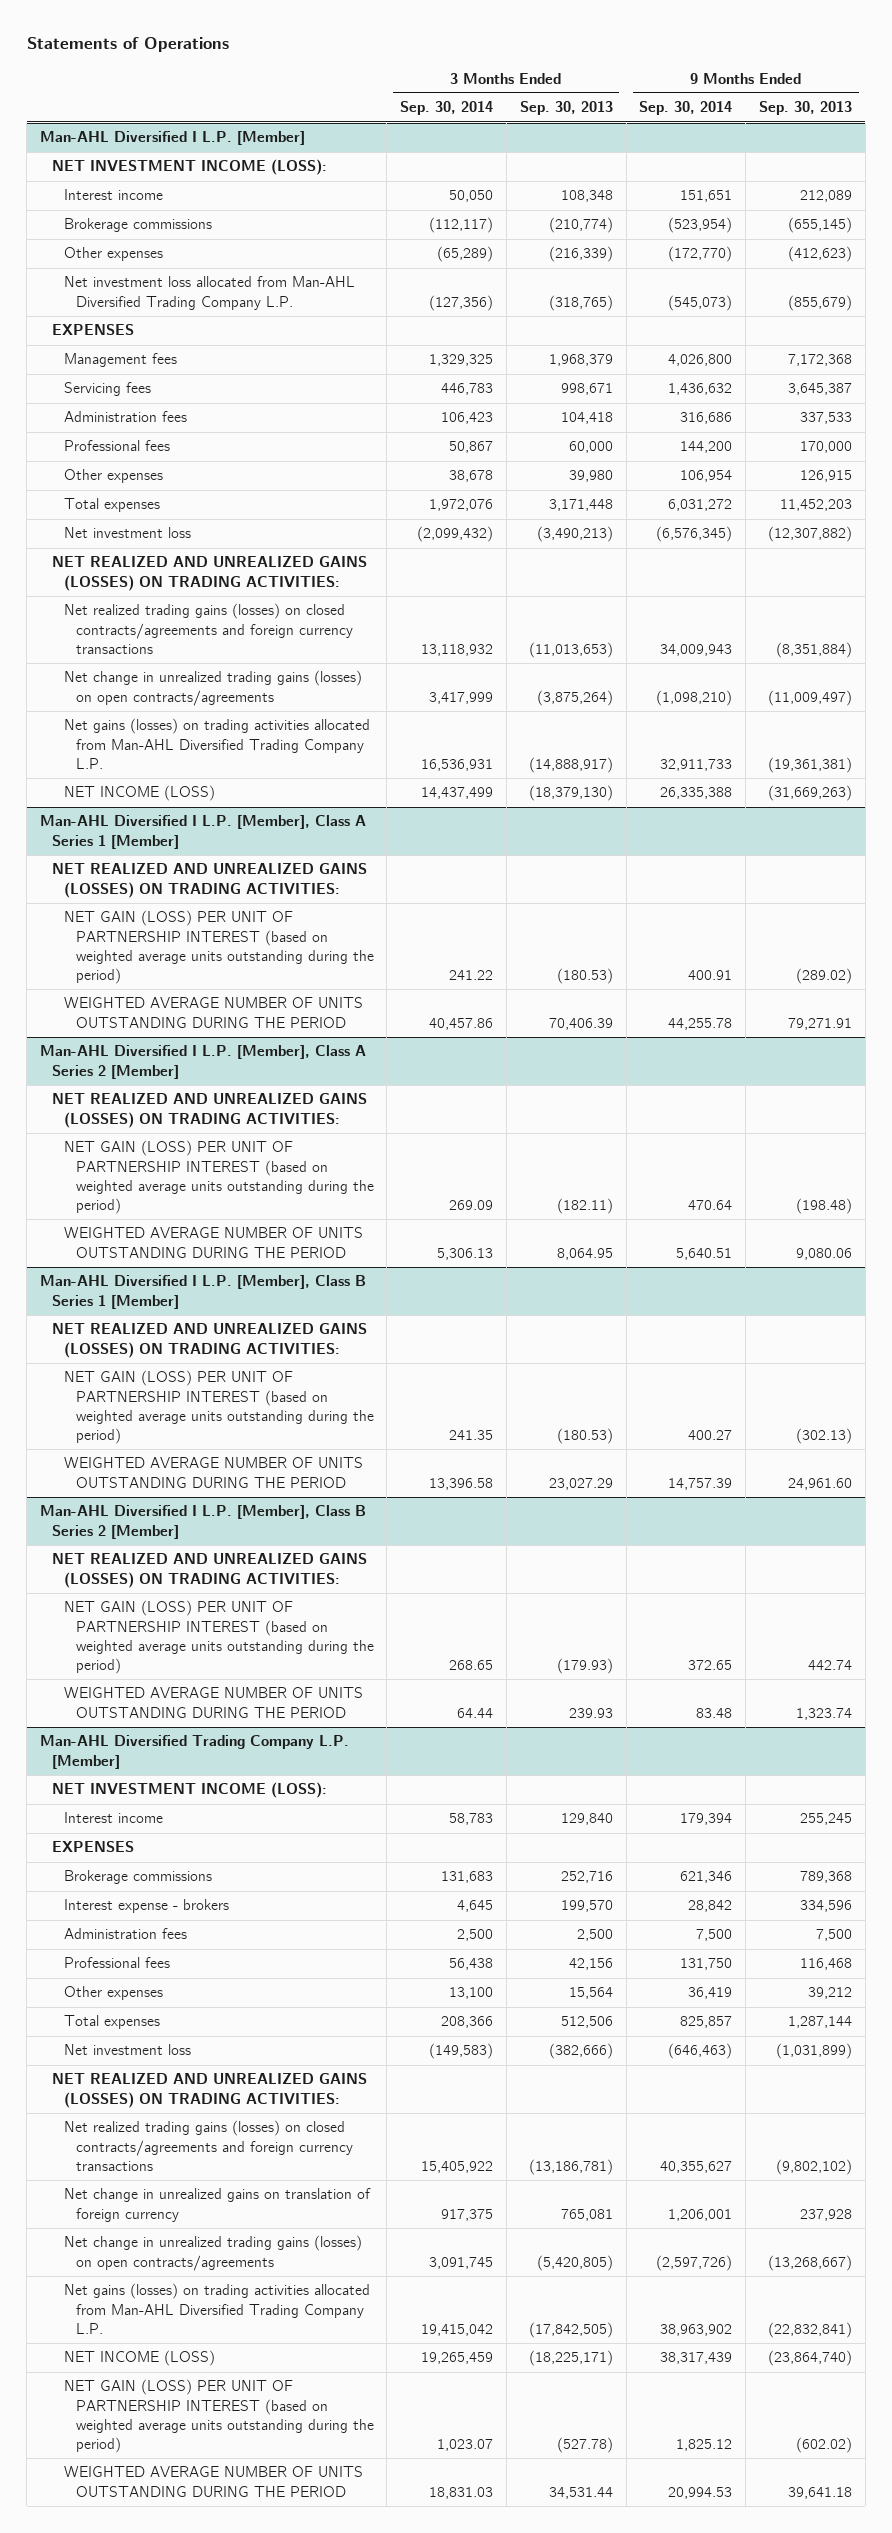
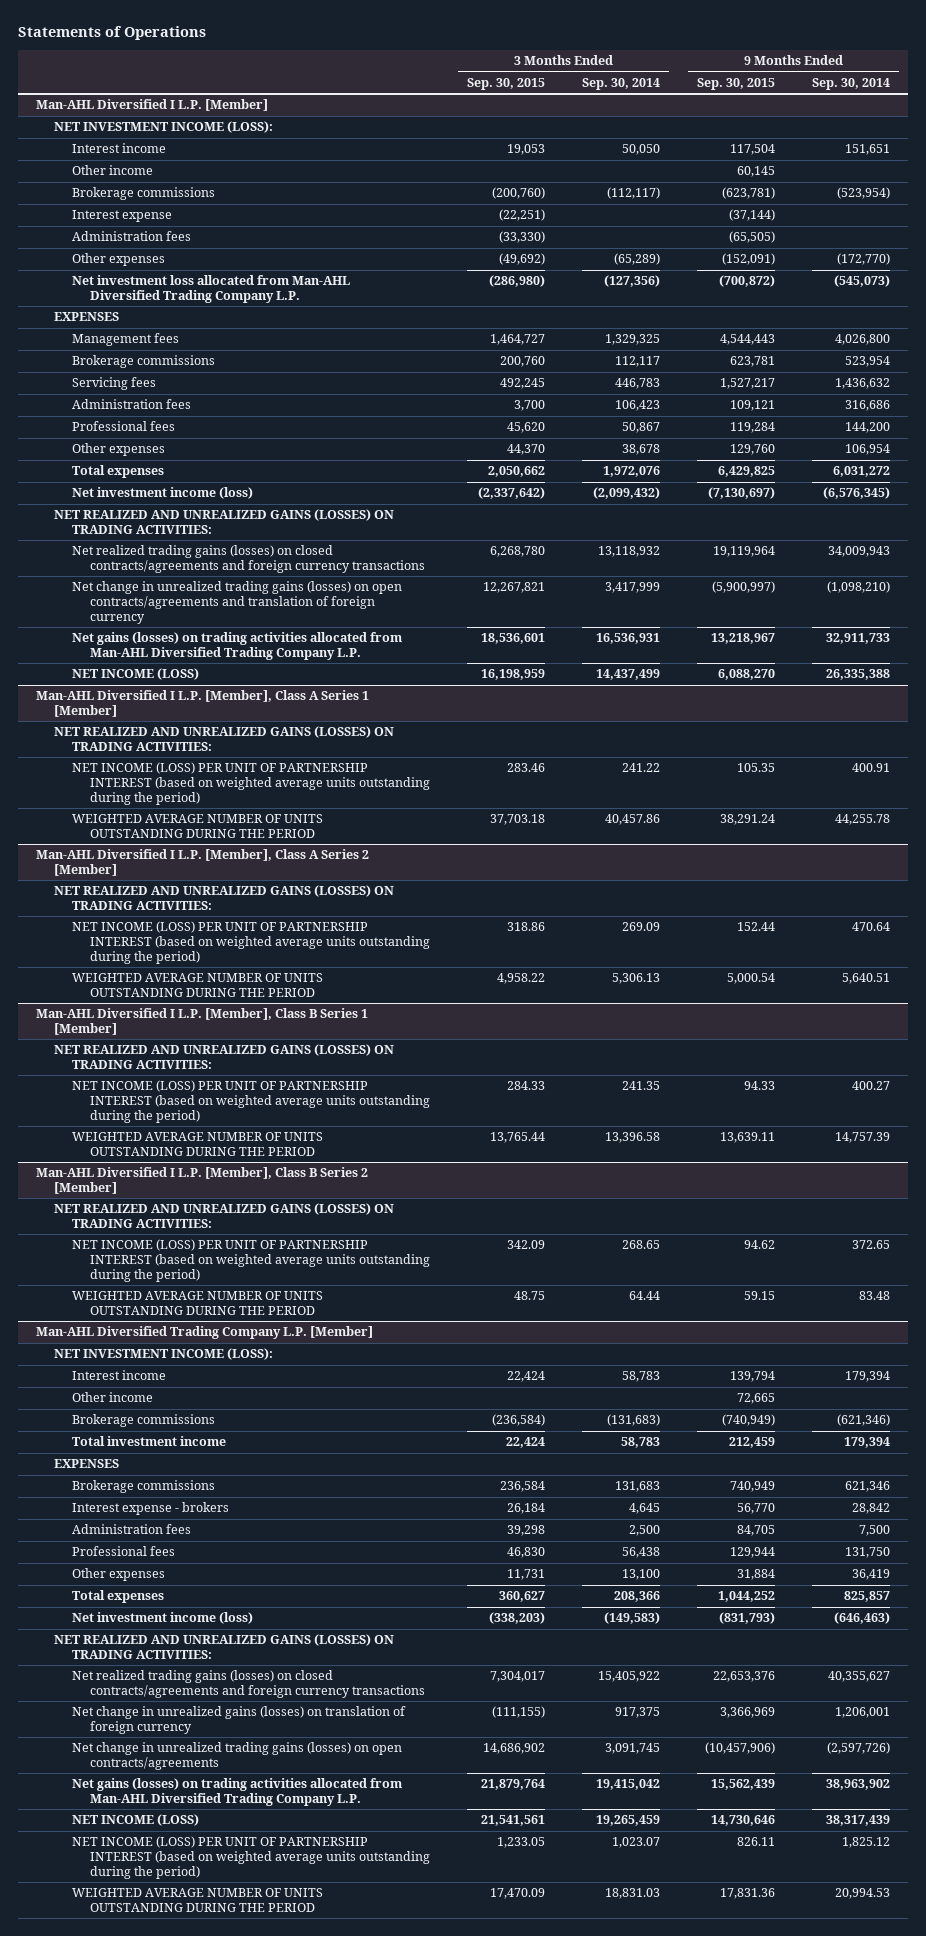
- | 3 Months Ended Sep. 30, 2014 | 3 Months Ended Sep. 30, 2013 | 9 Months Ended Sep. 30, 2014 | 9 Months Ended Sep. 30, 2013
+ | 3 Months Ended Sep. 30, 2015 | 3 Months Ended Sep. 30, 2014 | 9 Months Ended Sep. 30, 2015 | 9 Months Ended Sep. 30, 2014
@ Man-AHL Diversified I L.P. [Member]
+ Other income | | | 60,145 |
+ Interest expense | (22,251) | | (37,144) |
+ Administration fees | (33,330) | | (65,505) |
+ Brokerage commissions | 200,760 | 112,117 | 623,781 | 523,954
- Net investment loss | (2,099,432) | (3,490,213) | (6,576,345) | (12,307,882)
+ Net investment income (loss) | (2,337,642) | (2,099,432) | (7,130,697) | (6,576,345)
- Net change in unrealized trading gains (losses) on open contracts/agreements | 3,417,999 | (3,875,264) | (1,098,210) | (11,009,497)
+ Net change in unrealized trading gains (losses) on open contracts/agreements and translation of foreign currency | 12,267,821 | 3,417,999 | (5,900,997) | (1,098,210)
@ Man-AHL Diversified I L.P. [Member], Class A Series 1 [Member]
- NET GAIN (LOSS) PER UNIT OF PARTNERSHIP INTEREST (based on weighted average units outstanding during the period) | 241.22 | (180.53) | 400.91 | (289.02)
+ NET INCOME (LOSS) PER UNIT OF PARTNERSHIP INTEREST (based on weighted average units outstanding during the period) | 283.46 | 241.22 | 105.35 | 400.91
@ Man-AHL Diversified I L.P. [Member], Class A Series 2 [Member]
- NET GAIN (LOSS) PER UNIT OF PARTNERSHIP INTEREST (based on weighted average units outstanding during the period) | 269.09 | (182.11) | 470.64 | (198.48)
+ NET INCOME (LOSS) PER UNIT OF PARTNERSHIP INTEREST (based on weighted average units outstanding during the period) | 318.86 | 269.09 | 152.44 | 470.64
@ Man-AHL Diversified I L.P. [Member], Class B Series 1 [Member]
- NET GAIN (LOSS) PER UNIT OF PARTNERSHIP INTEREST (based on weighted average units outstanding during the period) | 241.35 | (180.53) | 400.27 | (302.13)
+ NET INCOME (LOSS) PER UNIT OF PARTNERSHIP INTEREST (based on weighted average units outstanding during the period) | 284.33 | 241.35 | 94.33 | 400.27
@ Man-AHL Diversified I L.P. [Member], Class B Series 2 [Member]
- NET GAIN (LOSS) PER UNIT OF PARTNERSHIP INTEREST (based on weighted average units outstanding during the period) | 268.65 | (179.93) | 372.65 | 442.74
+ NET INCOME (LOSS) PER UNIT OF PARTNERSHIP INTEREST (based on weighted average units outstanding during the period) | 342.09 | 268.65 | 94.62 | 372.65
@ Man-AHL Diversified Trading Company L.P. [Member]
+ Other income | | | 72,665 |
+ Brokerage commissions | (236,584) | (131,683) | (740,949) | (621,346)
+ Total investment income | 22,424 | 58,783 | 212,459 | 179,394
- Net investment loss | (149,583) | (382,666) | (646,463) | (1,031,899)
+ Net investment income (loss) | (338,203) | (149,583) | (831,793) | (646,463)
- Net change in unrealized gains on translation of foreign currency | 917,375 | 765,081 | 1,206,001 | 237,928
+ Net change in unrealized gains (losses) on translation of foreign currency | (111,155) | 917,375 | 3,366,969 | 1,206,001
- NET GAIN (LOSS) PER UNIT OF PARTNERSHIP INTEREST (based on weighted average units outstanding during the period) | 1,023.07 | (527.78) | 1,825.12 | (602.02)
+ NET INCOME (LOSS) PER UNIT OF PARTNERSHIP INTEREST (based on weighted average units outstanding during the period) | 1,233.05 | 1,023.07 | 826.11 | 1,825.12

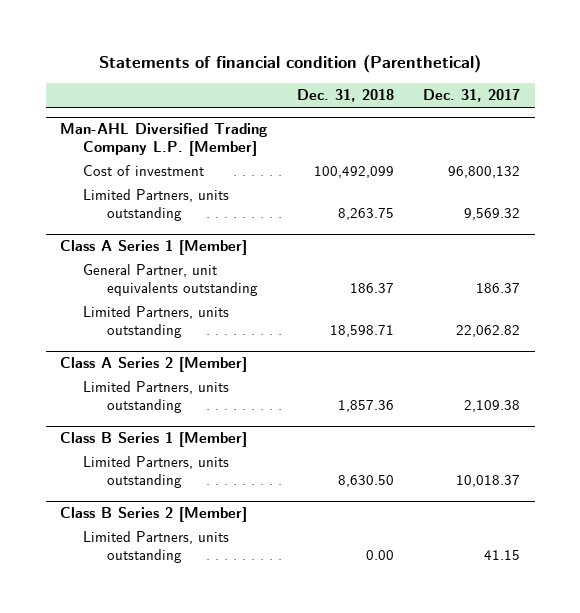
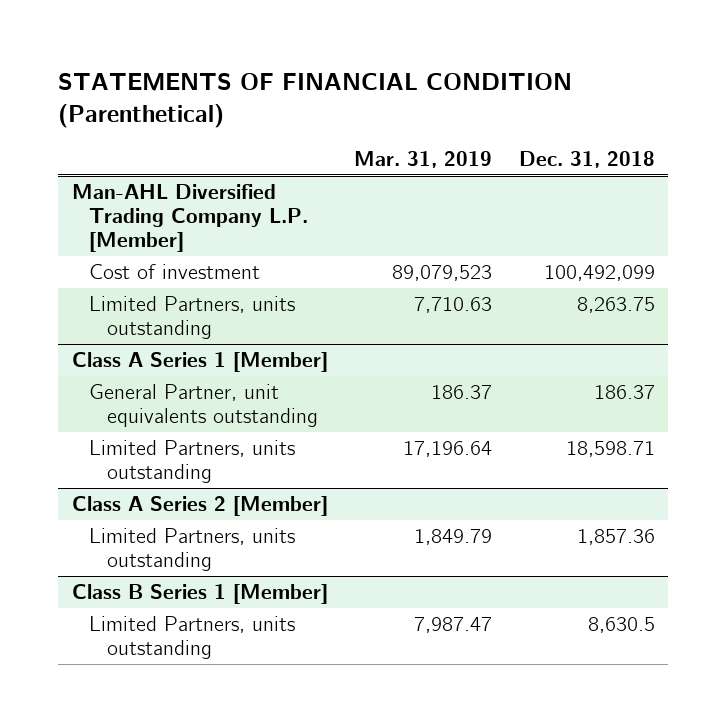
- Statements of financial condition (Parenthetical)
+ STATEMENTS OF FINANCIAL CONDITION (Parenthetical)
- | Dec. 31, 2018 | Dec. 31, 2017
+ | Mar. 31, 2019 | Dec. 31, 2018
@ Class B Series 1 [Member]
- Limited Partners, units outstanding | 8,630.50 | 10,018.37
- Class B Series 2 [Member]
- Limited Partners, units outstanding | 0.00 | 41.15
@ Class B Series 1 [Member]
+ Limited Partners, units outstanding | 7,987.47 | 8,630.5

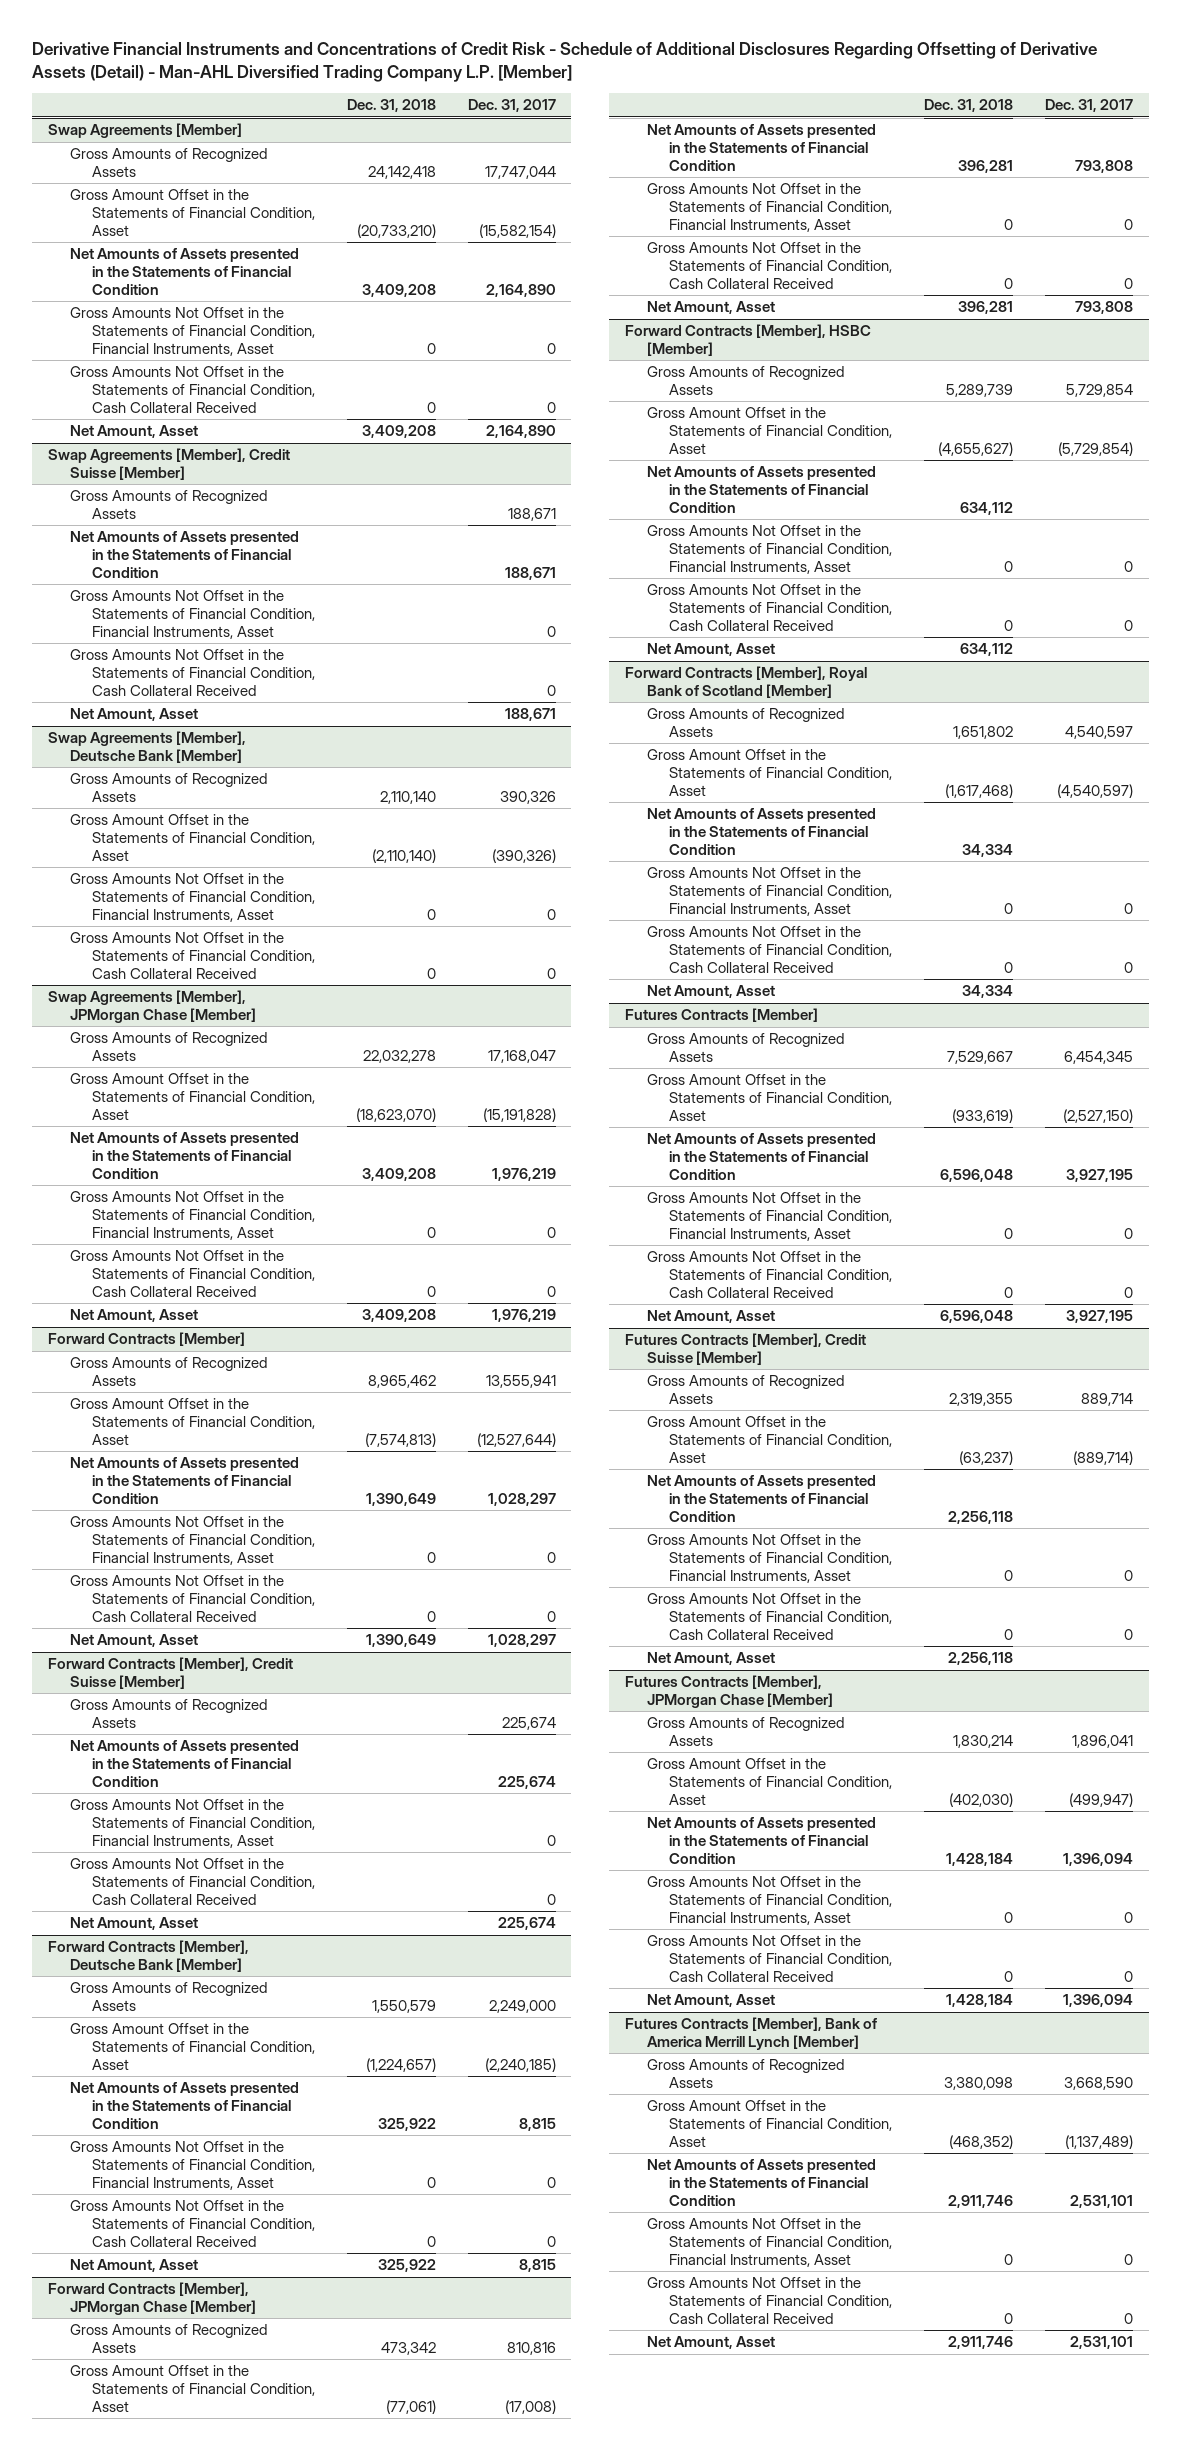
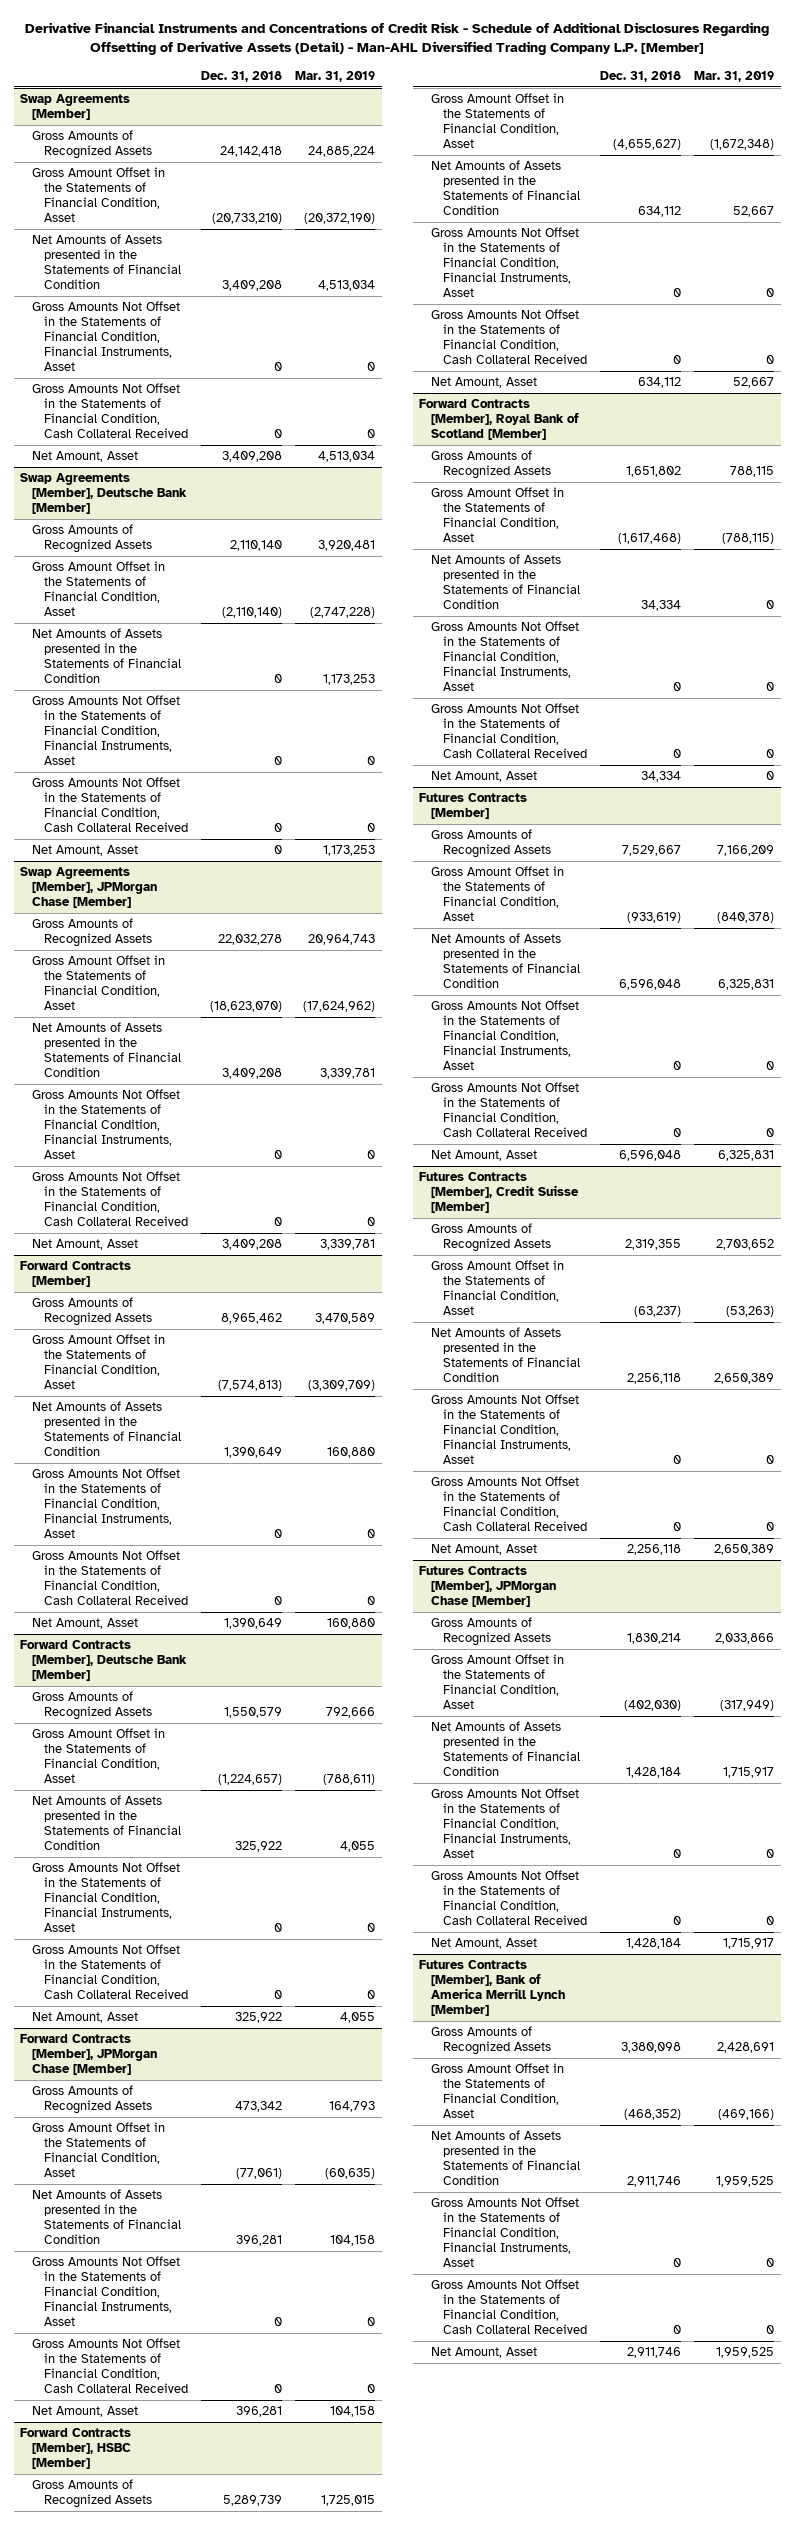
- | Dec. 31, 2018 | Dec. 31, 2017
+ | Dec. 31, 2018 | Mar. 31, 2019
- Swap Agreements [Member], Credit Suisse [Member]
- Gross Amounts of Recognized Assets | | 188,671
- Net Amounts of Assets presented in the Statements of Financial Condition | | 188,671
- Gross Amounts Not Offset in the Statements of Financial Condition, Financial Instruments, Asset | | 0
- Gross Amounts Not Offset in the Statements of Financial Condition, Cash Collateral Received | | 0
- Net Amount, Asset | | 188,671
@ Swap Agreements [Member], Deutsche Bank [Member]
+ Net Amounts of Assets presented in the Statements of Financial Condition | 0 | 1,173,253
+ Net Amount, Asset | 0 | 1,173,253
- Forward Contracts [Member], Credit Suisse [Member]
- Gross Amounts of Recognized Assets | | 225,674
- Net Amounts of Assets presented in the Statements of Financial Condition | | 225,674
- Gross Amounts Not Offset in the Statements of Financial Condition, Financial Instruments, Asset | | 0
- Gross Amounts Not Offset in the Statements of Financial Condition, Cash Collateral Received | | 0
- Net Amount, Asset | | 225,674

